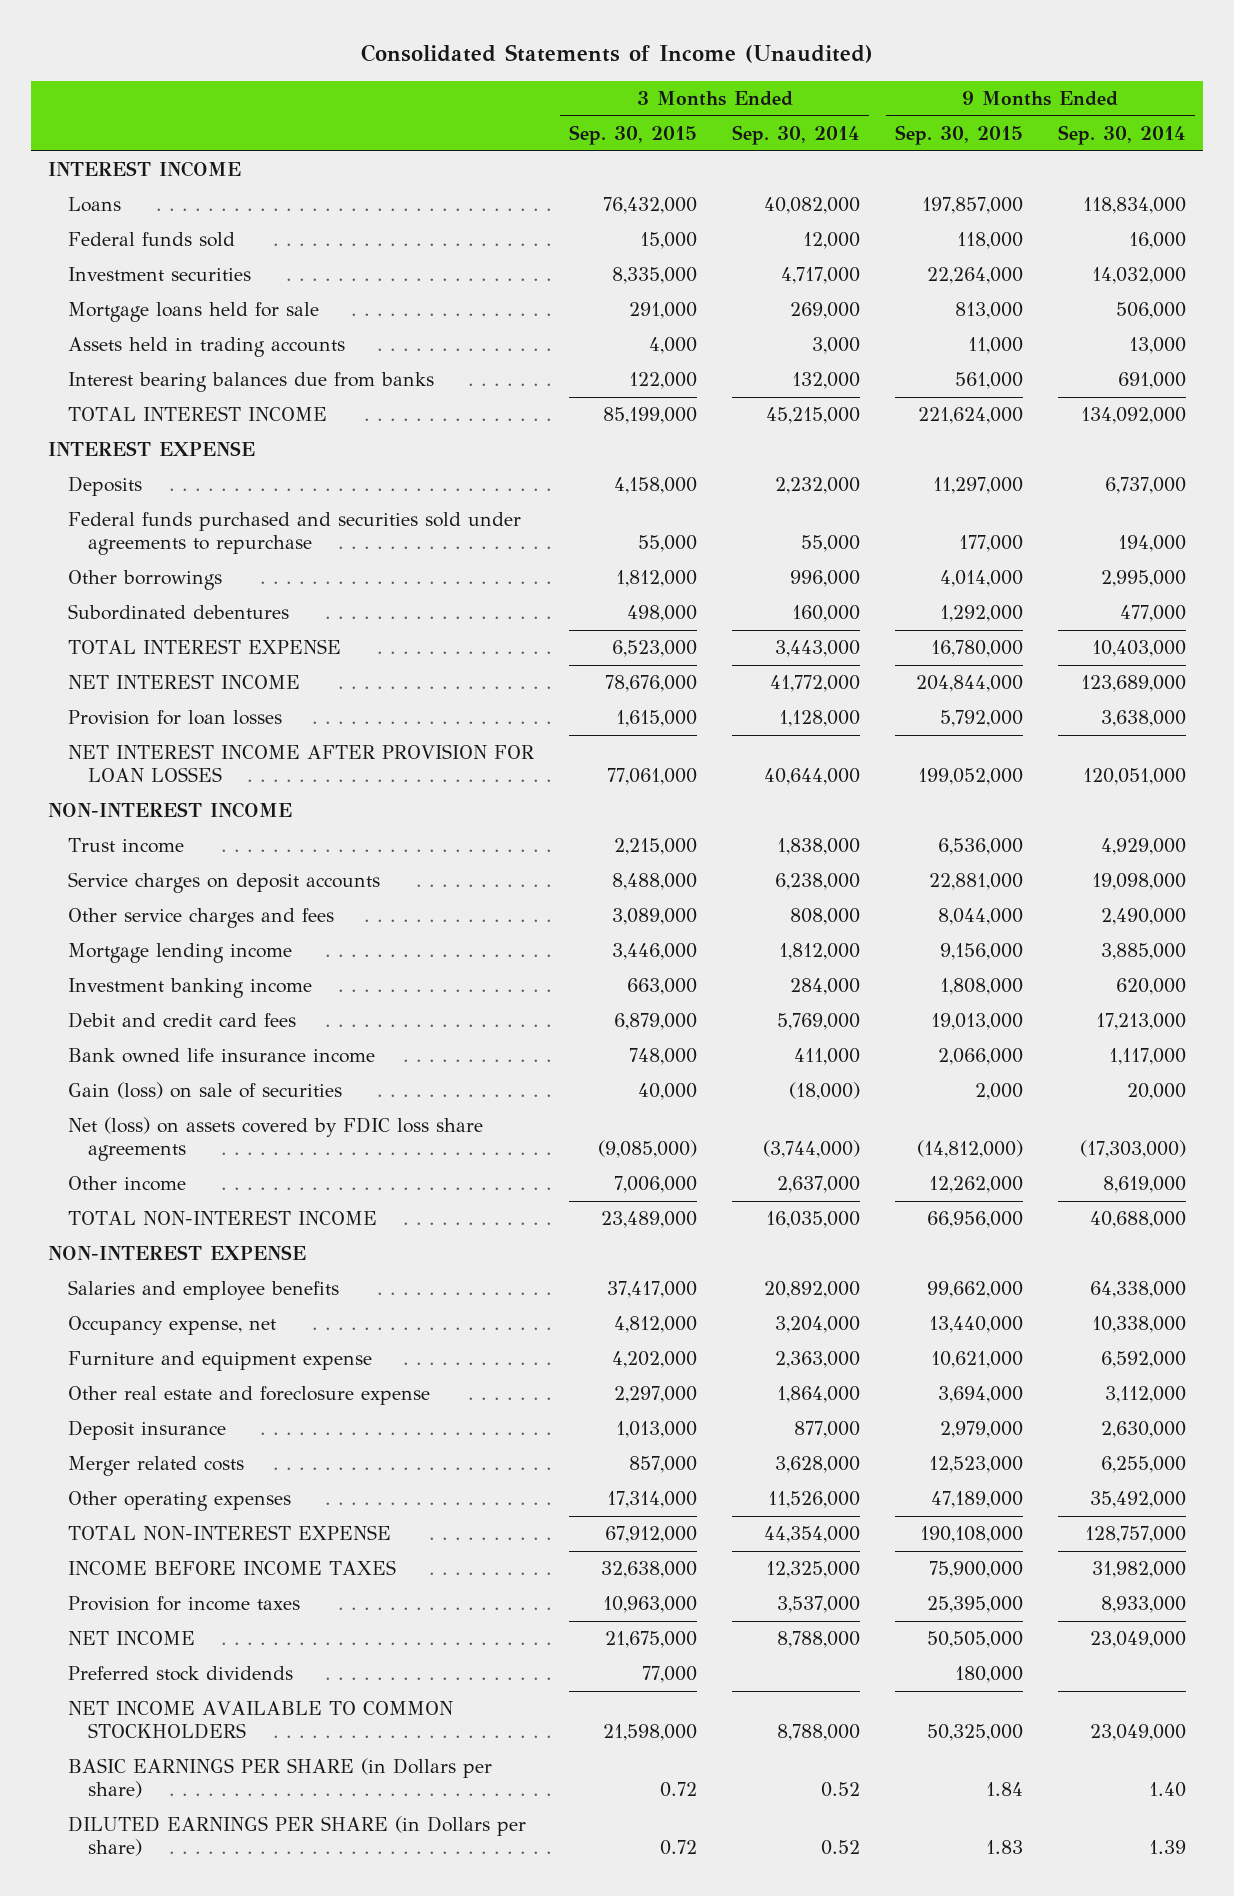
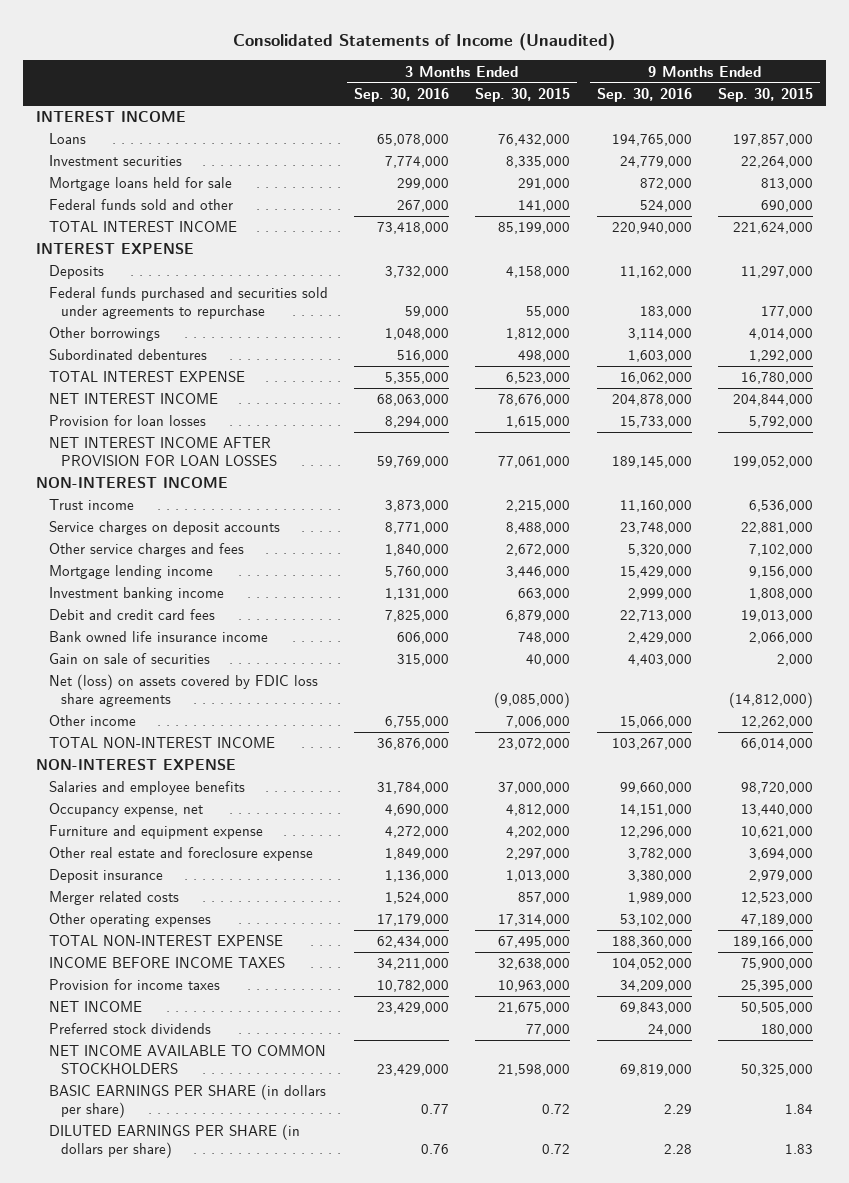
- | 3 Months Ended Sep. 30, 2015 | 3 Months Ended Sep. 30, 2014 | 9 Months Ended Sep. 30, 2015 | 9 Months Ended Sep. 30, 2014
+ | 3 Months Ended Sep. 30, 2016 | 3 Months Ended Sep. 30, 2015 | 9 Months Ended Sep. 30, 2016 | 9 Months Ended Sep. 30, 2015
- Federal funds sold | 15,000 | 12,000 | 118,000 | 16,000
- Assets held in trading accounts | 4,000 | 3,000 | 11,000 | 13,000
- Interest bearing balances due from banks | 122,000 | 132,000 | 561,000 | 691,000
+ Federal funds sold and other | 267,000 | 141,000 | 524,000 | 690,000
- Other service charges and fees | 3,089,000 | 808,000 | 8,044,000 | 2,490,000
+ Other service charges and fees | 1,840,000 | 2,672,000 | 5,320,000 | 7,102,000
- Gain (loss) on sale of securities | 40,000 | (18,000) | 2,000 | 20,000
+ Gain on sale of securities | 315,000 | 40,000 | 4,403,000 | 2,000
- TOTAL NON-INTEREST INCOME | 23,489,000 | 16,035,000 | 66,956,000 | 40,688,000
+ TOTAL NON-INTEREST INCOME | 36,876,000 | 23,072,000 | 103,267,000 | 66,014,000
- Salaries and employee benefits | 37,417,000 | 20,892,000 | 99,662,000 | 64,338,000
+ Salaries and employee benefits | 31,784,000 | 37,000,000 | 99,660,000 | 98,720,000
- TOTAL NON-INTEREST EXPENSE | 67,912,000 | 44,354,000 | 190,108,000 | 128,757,000
+ TOTAL NON-INTEREST EXPENSE | 62,434,000 | 67,495,000 | 188,360,000 | 189,166,000
- BASIC EARNINGS PER SHARE (in Dollars per share) | 0.72 | 0.52 | 1.84 | 1.40
- DILUTED EARNINGS PER SHARE (in Dollars per share) | 0.72 | 0.52 | 1.83 | 1.39
+ BASIC EARNINGS PER SHARE (in dollars per share) | 0.77 | 0.72 | 2.29 | 1.84
+ DILUTED EARNINGS PER SHARE (in dollars per share) | 0.76 | 0.72 | 2.28 | 1.83

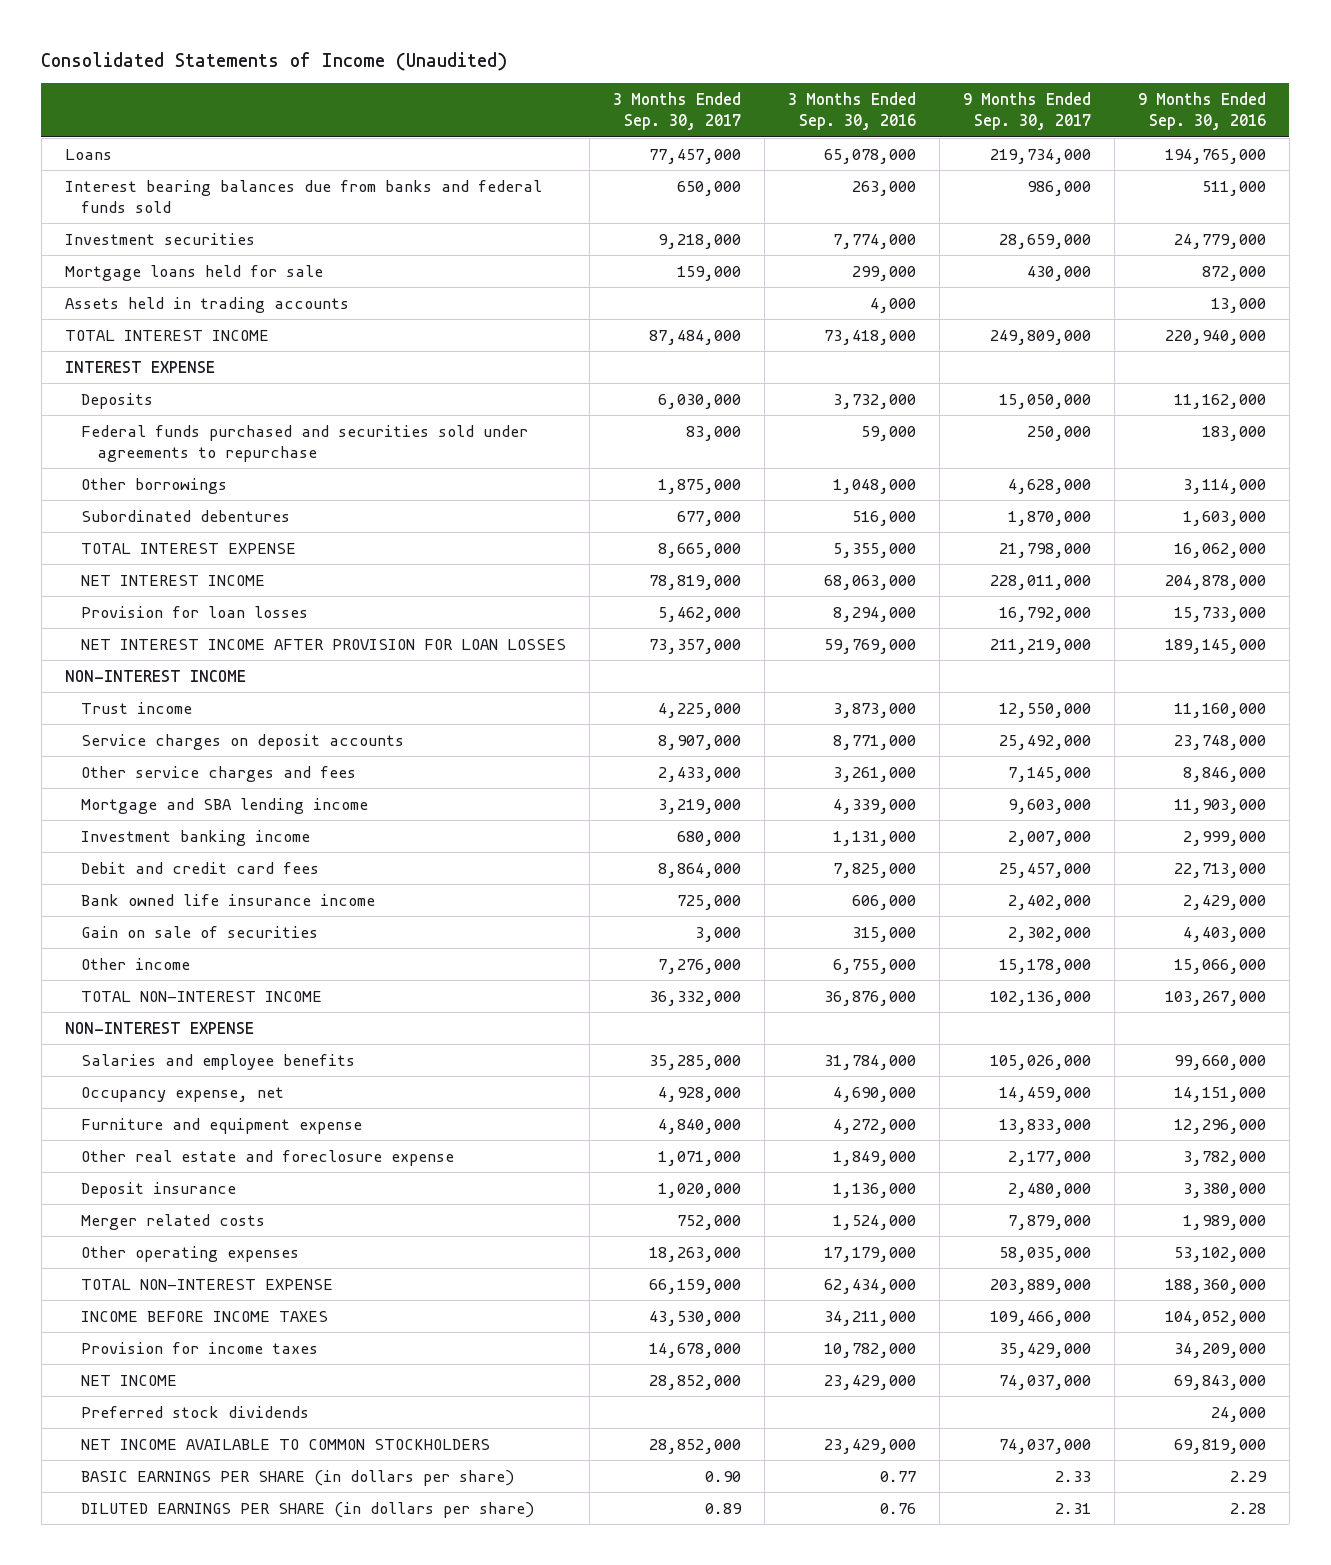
- | 3 Months Ended Sep. 30, 2016 | 3 Months Ended Sep. 30, 2015 | 9 Months Ended Sep. 30, 2016 | 9 Months Ended Sep. 30, 2015
+ | 3 Months Ended Sep. 30, 2017 | 3 Months Ended Sep. 30, 2016 | 9 Months Ended Sep. 30, 2017 | 9 Months Ended Sep. 30, 2016
- INTEREST INCOME
+ Interest bearing balances due from banks and federal funds sold | 650,000 | 263,000 | 986,000 | 511,000
- Federal funds sold and other | 267,000 | 141,000 | 524,000 | 690,000
+ Assets held in trading accounts | | 4,000 | | 13,000
- Other service charges and fees | 1,840,000 | 2,672,000 | 5,320,000 | 7,102,000
- Mortgage lending income | 5,760,000 | 3,446,000 | 15,429,000 | 9,156,000
+ Other service charges and fees | 2,433,000 | 3,261,000 | 7,145,000 | 8,846,000
+ Mortgage and SBA lending income | 3,219,000 | 4,339,000 | 9,603,000 | 11,903,000
- Net (loss) on assets covered by FDIC loss share agreements | | (9,085,000) | | (14,812,000)

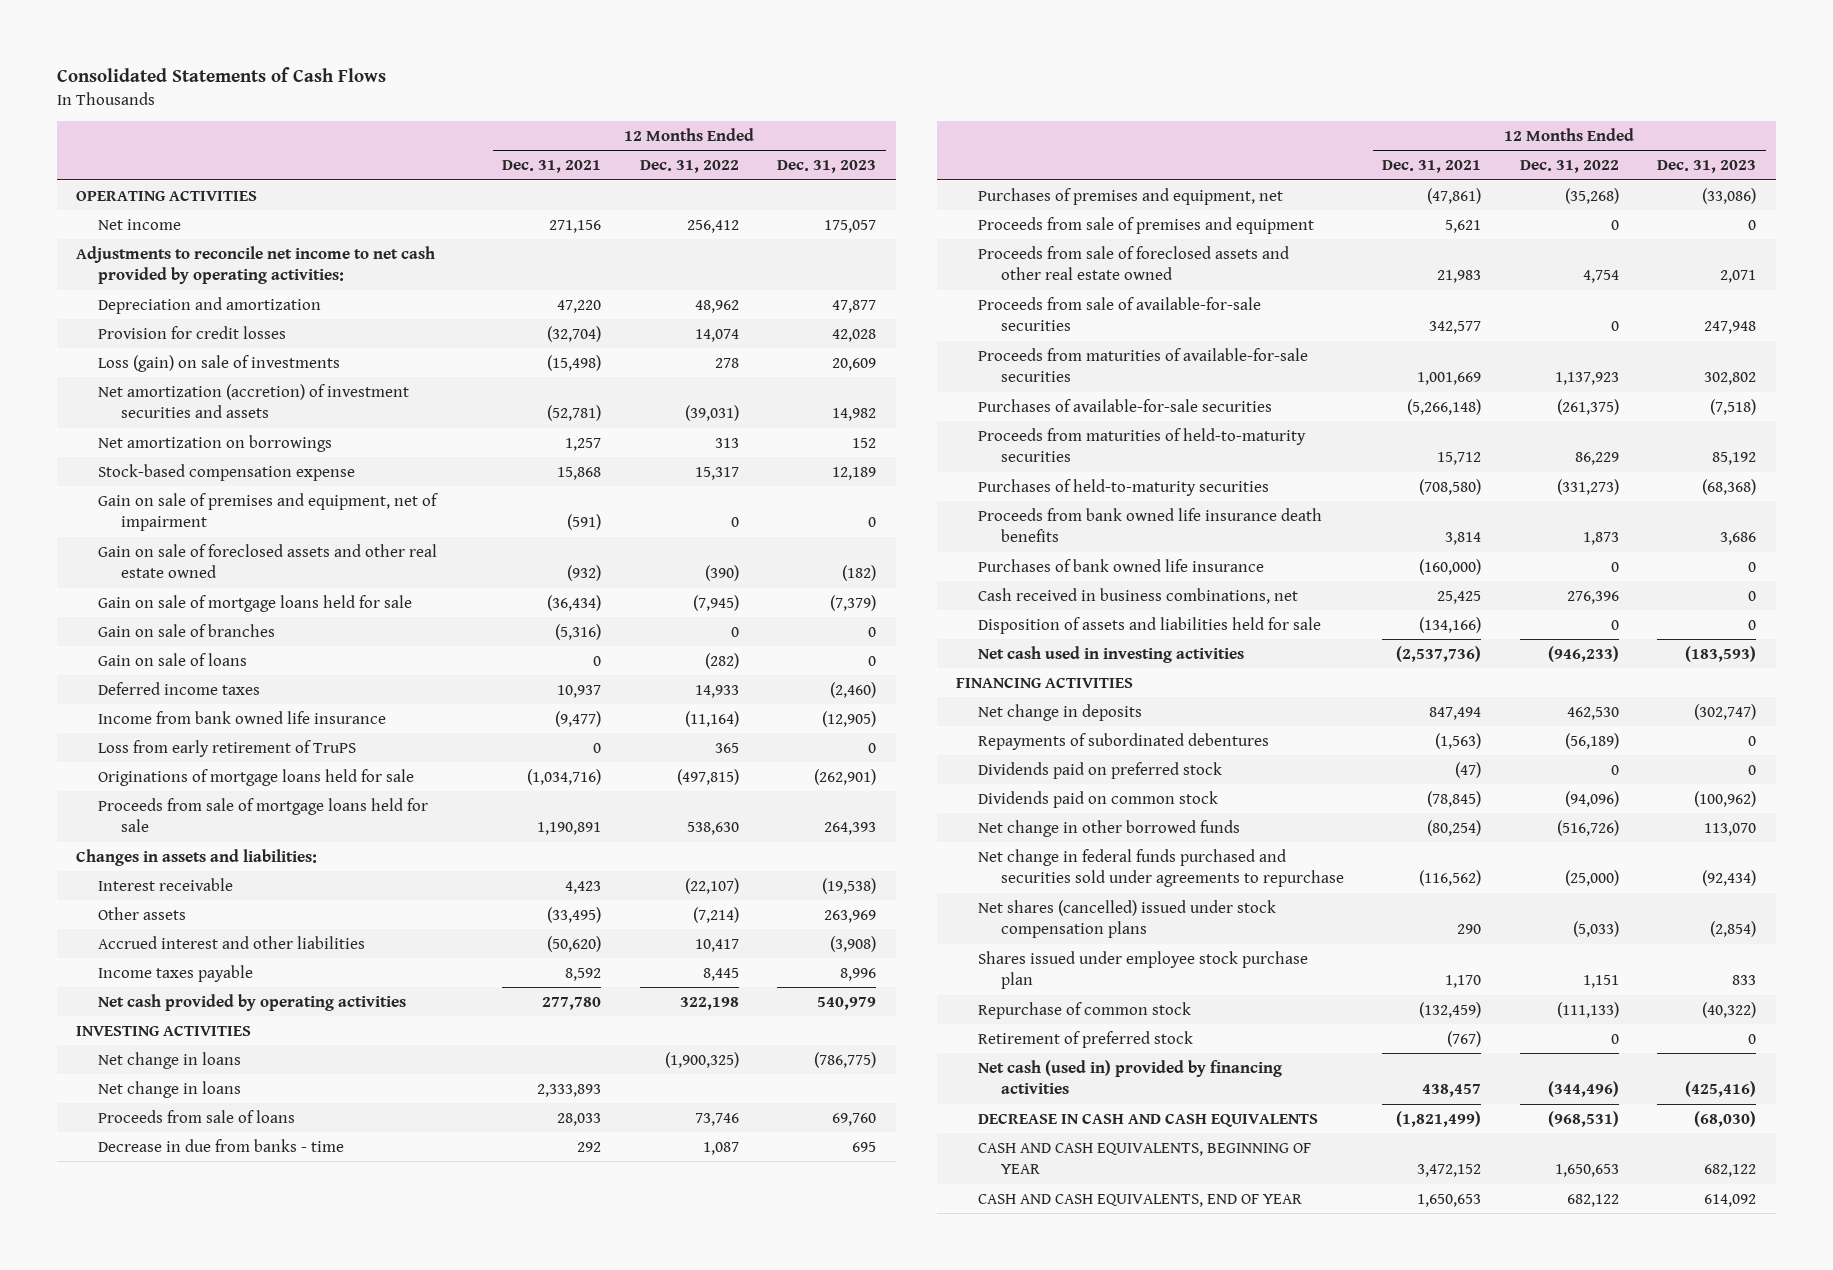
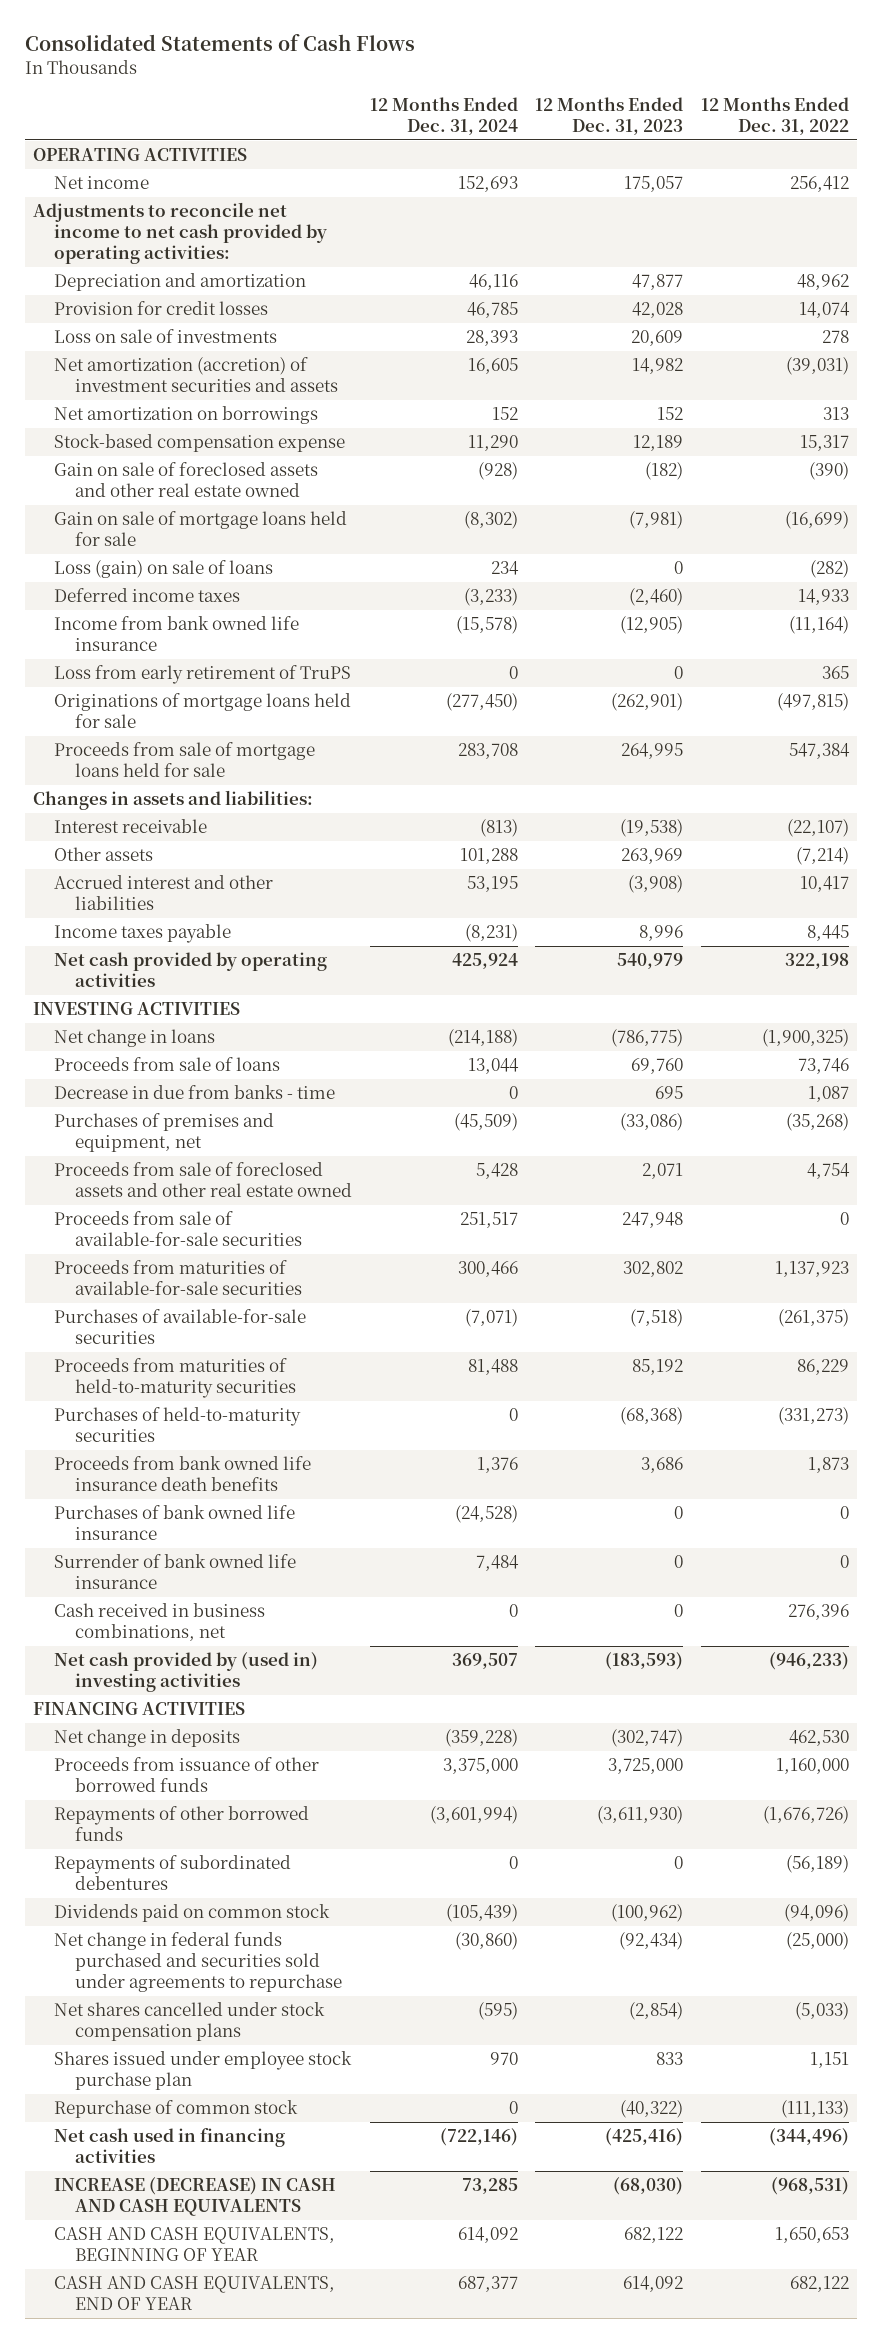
- | 12 Months Ended Dec. 31, 2021 | 12 Months Ended Dec. 31, 2022 | 12 Months Ended Dec. 31, 2023
+ | 12 Months Ended Dec. 31, 2024 | 12 Months Ended Dec. 31, 2023 | 12 Months Ended Dec. 31, 2022
- Loss (gain) on sale of investments | (15,498) | 278 | 20,609
+ Loss on sale of investments | 28,393 | 20,609 | 278
- Gain on sale of premises and equipment, net of impairment | (591) | 0 | 0
- Gain on sale of mortgage loans held for sale | (36,434) | (7,945) | (7,379)
- Gain on sale of branches | (5,316) | 0 | 0
- Gain on sale of loans | 0 | (282) | 0
+ Gain on sale of mortgage loans held for sale | (8,302) | (7,981) | (16,699)
+ Loss (gain) on sale of loans | 234 | 0 | (282)
- Proceeds from sale of mortgage loans held for sale | 1,190,891 | 538,630 | 264,393
+ Proceeds from sale of mortgage loans held for sale | 283,708 | 264,995 | 547,384
- Net change in loans | 2,333,893 | |
- Proceeds from sale of premises and equipment | 5,621 | 0 | 0
+ Surrender of bank owned life insurance | 7,484 | 0 | 0
- Disposition of assets and liabilities held for sale | (134,166) | 0 | 0
- Net cash used in investing activities | (2,537,736) | (946,233) | (183,593)
+ Net cash provided by (used in) investing activities | 369,507 | (183,593) | (946,233)
+ Proceeds from issuance of other borrowed funds | 3,375,000 | 3,725,000 | 1,160,000
+ Repayments of other borrowed funds | (3,601,994) | (3,611,930) | (1,676,726)
- Dividends paid on preferred stock | (47) | 0 | 0
- Net change in other borrowed funds | (80,254) | (516,726) | 113,070
- Net shares (cancelled) issued under stock compensation plans | 290 | (5,033) | (2,854)
+ Net shares cancelled under stock compensation plans | (595) | (2,854) | (5,033)
- Retirement of preferred stock | (767) | 0 | 0
- Net cash (used in) provided by financing activities | 438,457 | (344,496) | (425,416)
- DECREASE IN CASH AND CASH EQUIVALENTS | (1,821,499) | (968,531) | (68,030)
+ Net cash used in financing activities | (722,146) | (425,416) | (344,496)
+ INCREASE (DECREASE) IN CASH AND CASH EQUIVALENTS | 73,285 | (68,030) | (968,531)

